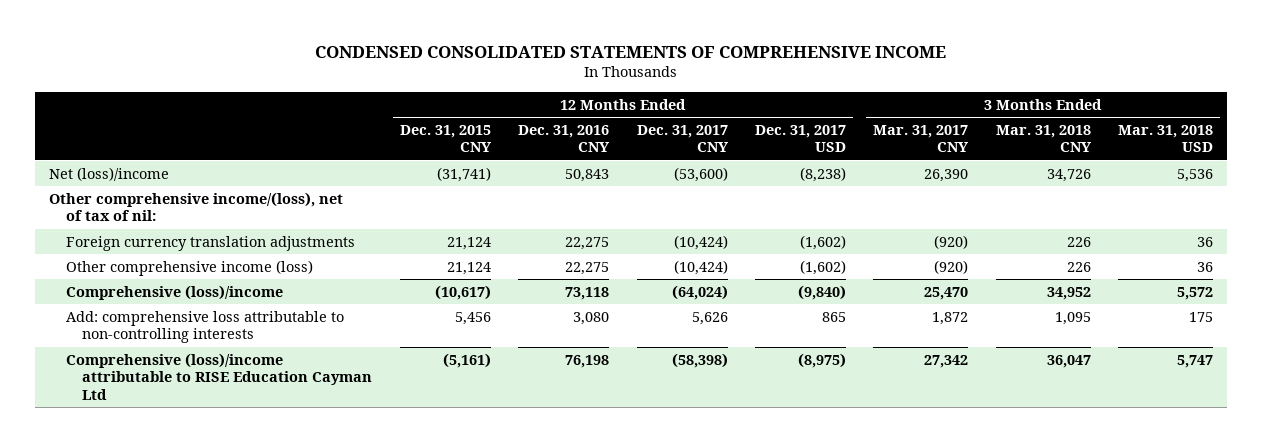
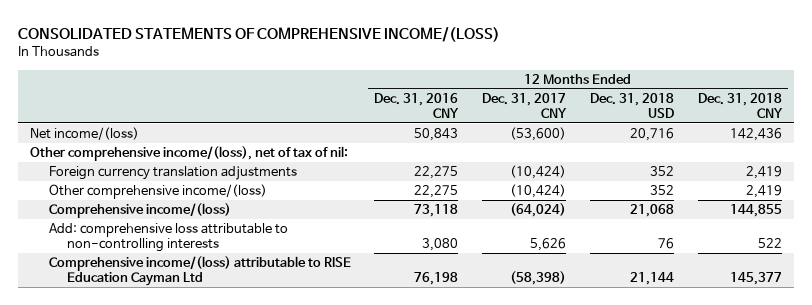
- CONDENSED CONSOLIDATED STATEMENTS OF COMPREHENSIVE INCOME
+ CONSOLIDATED STATEMENTS OF COMPREHENSIVE INCOME/(LOSS)
- | 12 Months Ended Dec. 31, 2015 CNY | 12 Months Ended Dec. 31, 2016 CNY | 12 Months Ended Dec. 31, 2017 CNY | 12 Months Ended Dec. 31, 2017 USD | 3 Months Ended Mar. 31, 2017 CNY | 3 Months Ended Mar. 31, 2018 CNY | 3 Months Ended Mar. 31, 2018 USD
+ | 12 Months Ended Dec. 31, 2016 CNY | 12 Months Ended Dec. 31, 2017 CNY | 12 Months Ended Dec. 31, 2018 USD | 12 Months Ended Dec. 31, 2018 CNY
- Net (loss)/income | (31,741) | 50,843 | (53,600) | (8,238) | 26,390 | 34,726 | 5,536
+ Net income/(loss) | 50,843 | (53,600) | 20,716 | 142,436
- Other comprehensive income (loss) | 21,124 | 22,275 | (10,424) | (1,602) | (920) | 226 | 36
- Comprehensive (loss)/income | (10,617) | 73,118 | (64,024) | (9,840) | 25,470 | 34,952 | 5,572
+ Other comprehensive income/(loss) | 22,275 | (10,424) | 352 | 2,419
+ Comprehensive income/(loss) | 73,118 | (64,024) | 21,068 | 144,855
- Comprehensive (loss)/income attributable to RISE Education Cayman Ltd | (5,161) | 76,198 | (58,398) | (8,975) | 27,342 | 36,047 | 5,747
+ Comprehensive income/(loss) attributable to RISE Education Cayman Ltd | 76,198 | (58,398) | 21,144 | 145,377

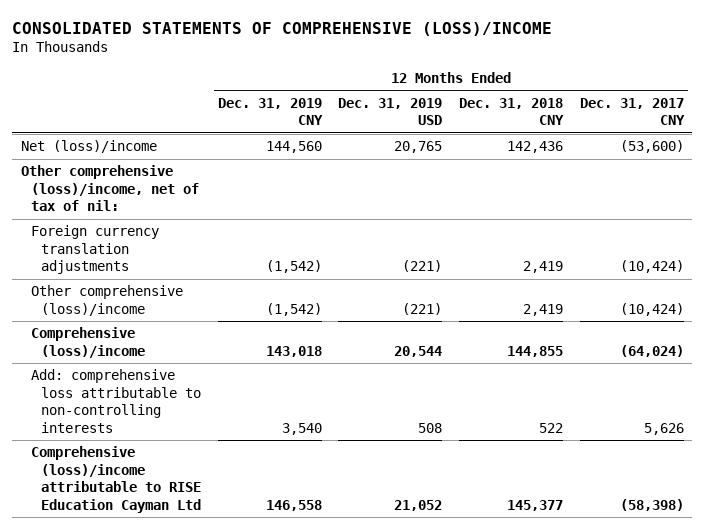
- CONSOLIDATED STATEMENTS OF COMPREHENSIVE INCOME/(LOSS)
+ CONSOLIDATED STATEMENTS OF COMPREHENSIVE (LOSS)/INCOME
- | 12 Months Ended Dec. 31, 2016 CNY | 12 Months Ended Dec. 31, 2017 CNY | 12 Months Ended Dec. 31, 2018 USD | 12 Months Ended Dec. 31, 2018 CNY
+ | 12 Months Ended Dec. 31, 2019 CNY | 12 Months Ended Dec. 31, 2019 USD | 12 Months Ended Dec. 31, 2018 CNY | 12 Months Ended Dec. 31, 2017 CNY
- Net income/(loss) | 50,843 | (53,600) | 20,716 | 142,436
- Other comprehensive income/(loss), net of tax of nil:
+ Net (loss)/income | 144,560 | 20,765 | 142,436 | (53,600)
+ Other comprehensive (loss)/income, net of tax of nil:
- Other comprehensive income/(loss) | 22,275 | (10,424) | 352 | 2,419
- Comprehensive income/(loss) | 73,118 | (64,024) | 21,068 | 144,855
+ Other comprehensive (loss)/income | (1,542) | (221) | 2,419 | (10,424)
+ Comprehensive (loss)/income | 143,018 | 20,544 | 144,855 | (64,024)
- Comprehensive income/(loss) attributable to RISE Education Cayman Ltd | 76,198 | (58,398) | 21,144 | 145,377
+ Comprehensive (loss)/income attributable to RISE Education Cayman Ltd | 146,558 | 21,052 | 145,377 | (58,398)

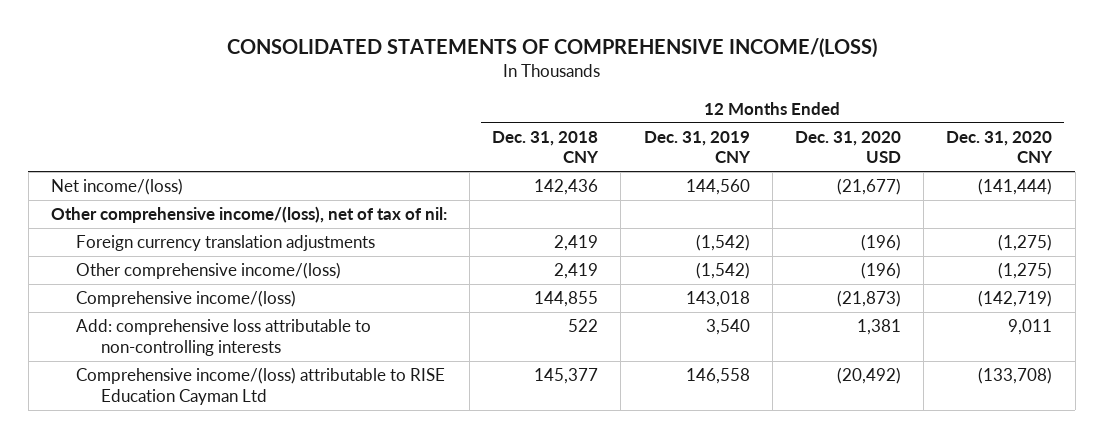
- CONSOLIDATED STATEMENTS OF COMPREHENSIVE (LOSS)/INCOME
+ CONSOLIDATED STATEMENTS OF COMPREHENSIVE INCOME/(LOSS)
- | 12 Months Ended Dec. 31, 2019 CNY | 12 Months Ended Dec. 31, 2019 USD | 12 Months Ended Dec. 31, 2018 CNY | 12 Months Ended Dec. 31, 2017 CNY
+ | 12 Months Ended Dec. 31, 2018 CNY | 12 Months Ended Dec. 31, 2019 CNY | 12 Months Ended Dec. 31, 2020 USD | 12 Months Ended Dec. 31, 2020 CNY
- Net (loss)/income | 144,560 | 20,765 | 142,436 | (53,600)
- Other comprehensive (loss)/income, net of tax of nil:
+ Net income/(loss) | 142,436 | 144,560 | (21,677) | (141,444)
+ Other comprehensive income/(loss), net of tax of nil:
- Other comprehensive (loss)/income | (1,542) | (221) | 2,419 | (10,424)
- Comprehensive (loss)/income | 143,018 | 20,544 | 144,855 | (64,024)
+ Other comprehensive income/(loss) | 2,419 | (1,542) | (196) | (1,275)
+ Comprehensive income/(loss) | 144,855 | 143,018 | (21,873) | (142,719)
- Comprehensive (loss)/income attributable to RISE Education Cayman Ltd | 146,558 | 21,052 | 145,377 | (58,398)
+ Comprehensive income/(loss) attributable to RISE Education Cayman Ltd | 145,377 | 146,558 | (20,492) | (133,708)

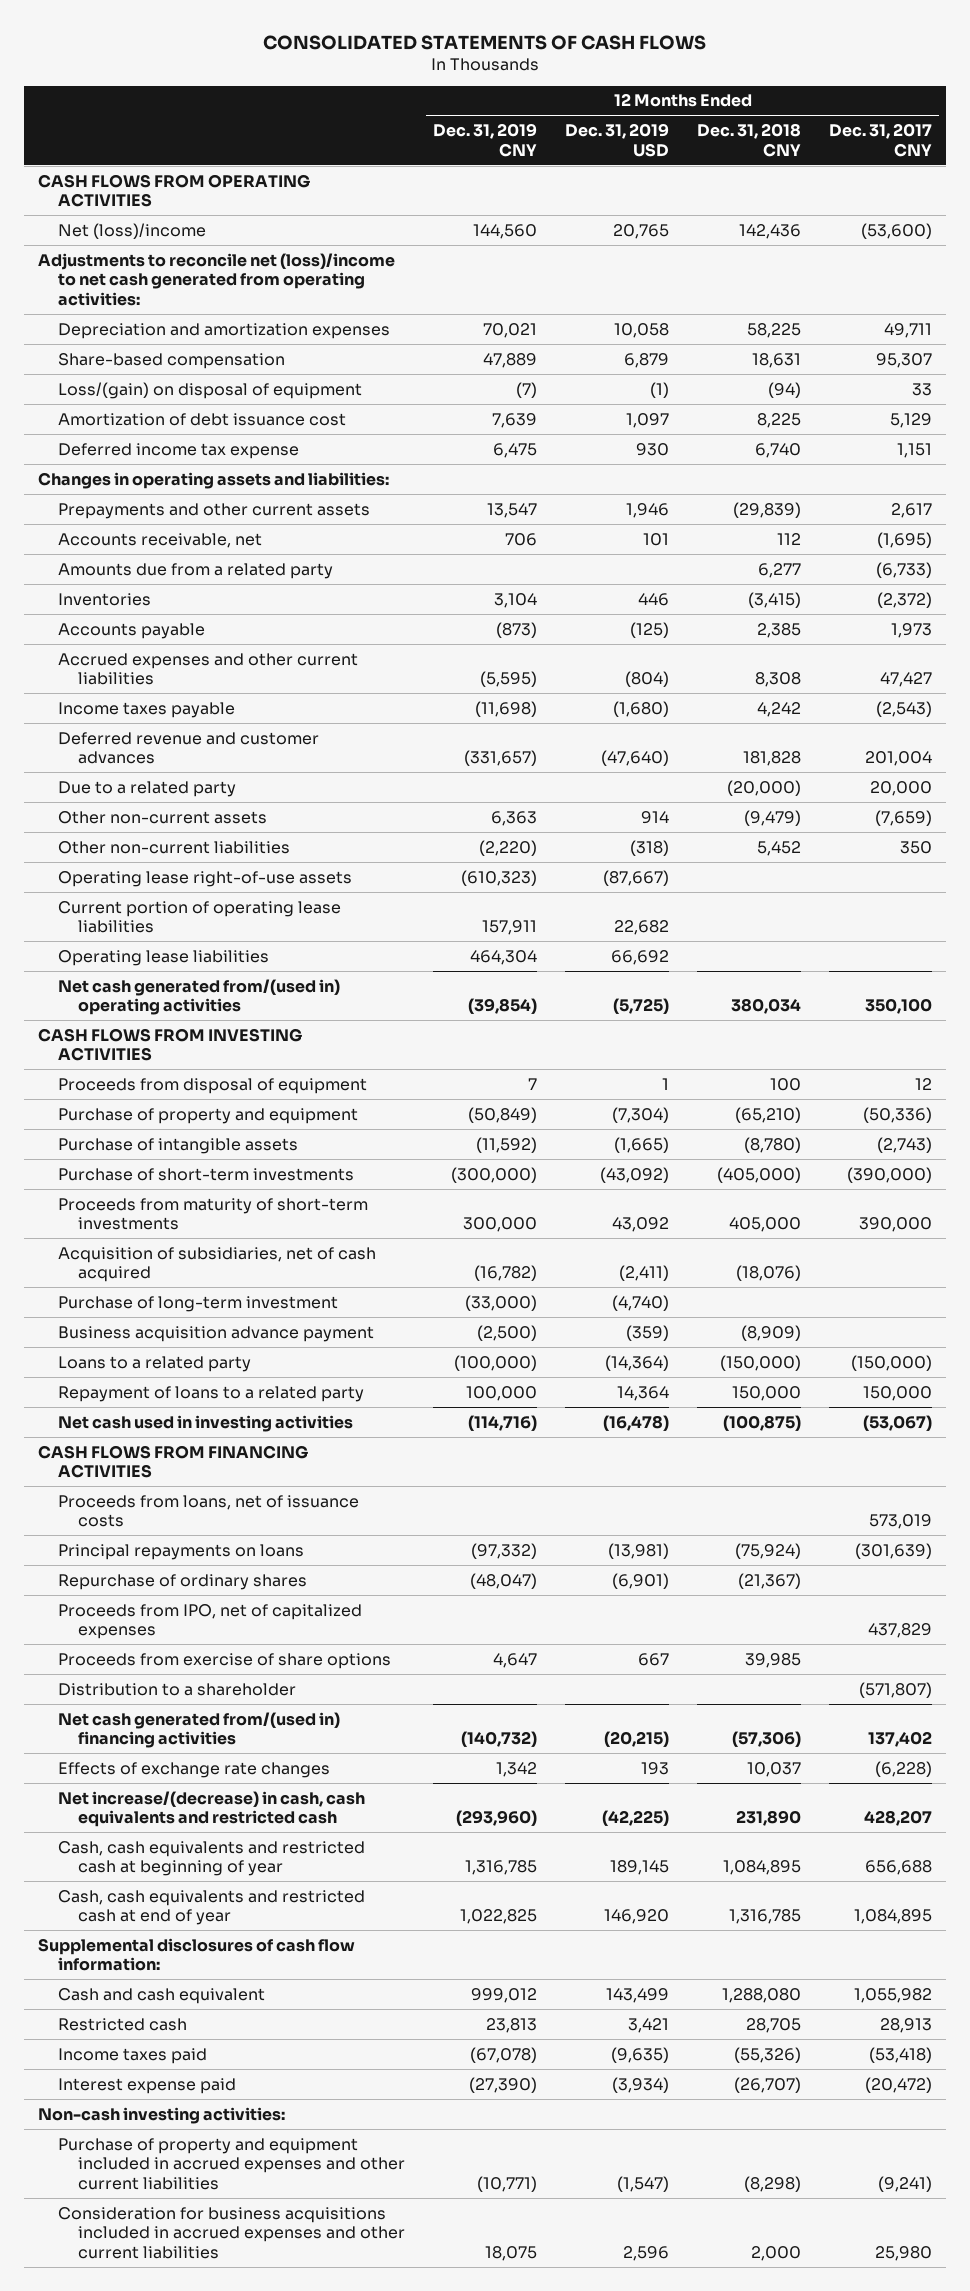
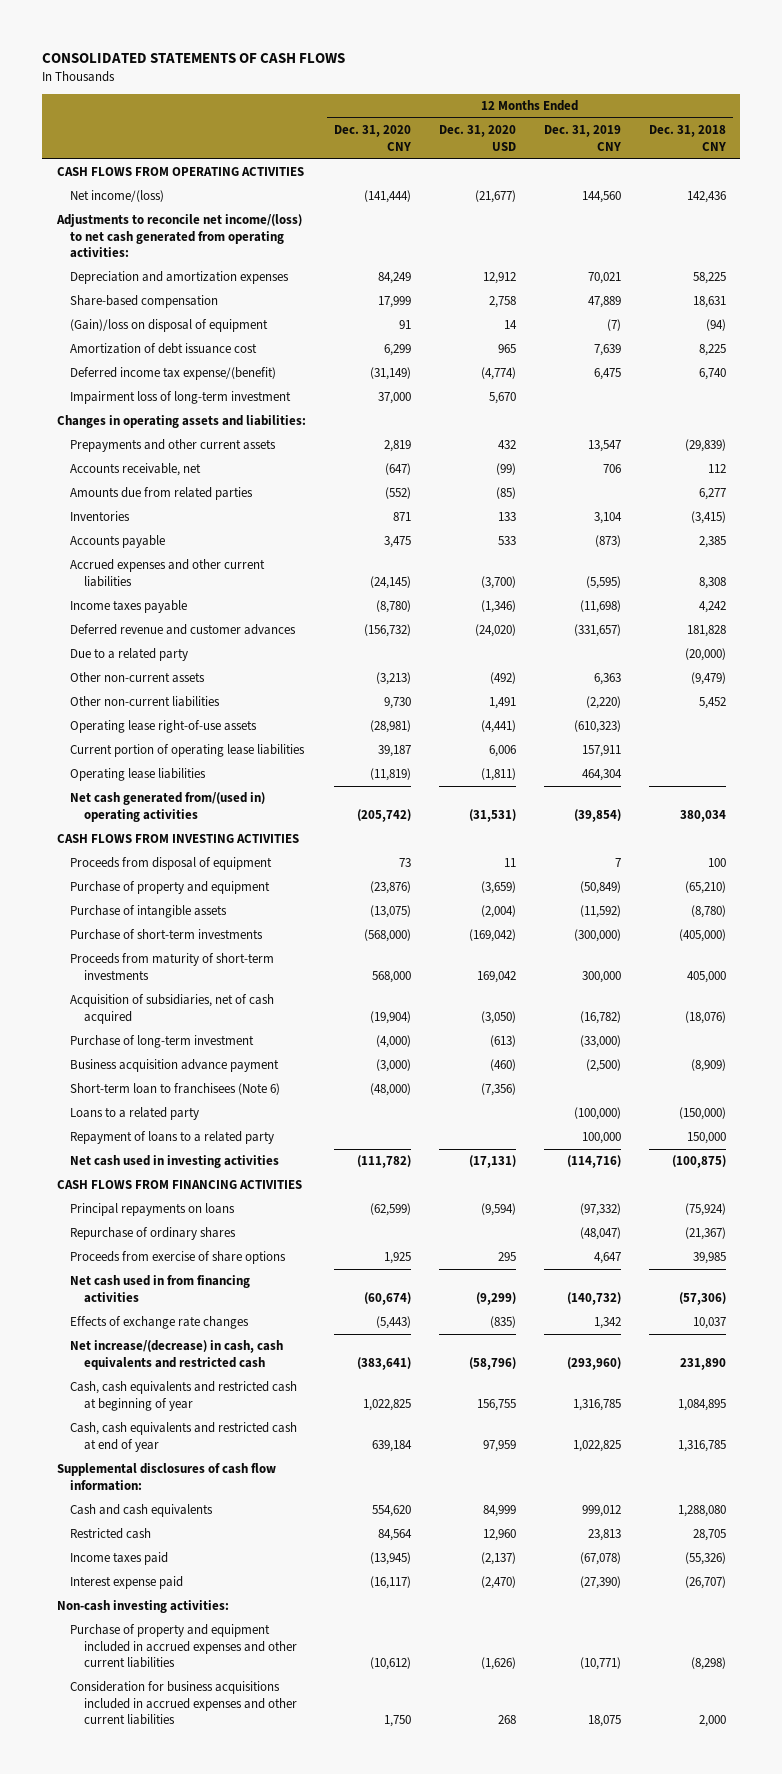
- | 12 Months Ended Dec. 31, 2019 CNY | 12 Months Ended Dec. 31, 2019 USD | 12 Months Ended Dec. 31, 2018 CNY | 12 Months Ended Dec. 31, 2017 CNY
+ | 12 Months Ended Dec. 31, 2020 CNY | 12 Months Ended Dec. 31, 2020 USD | 12 Months Ended Dec. 31, 2019 CNY | 12 Months Ended Dec. 31, 2018 CNY
- Net (loss)/income | 144,560 | 20,765 | 142,436 | (53,600)
- Adjustments to reconcile net (loss)/income to net cash generated from operating activities:
+ Net income/(loss) | (141,444) | (21,677) | 144,560 | 142,436
+ Adjustments to reconcile net income/(loss) to net cash generated from operating activities:
- Loss/(gain) on disposal of equipment | (7) | (1) | (94) | 33
+ (Gain)/loss on disposal of equipment | 91 | 14 | (7) | (94)
- Deferred income tax expense | 6,475 | 930 | 6,740 | 1,151
+ Deferred income tax expense/(benefit) | (31,149) | (4,774) | 6,475 | 6,740
+ Impairment loss of long-term investment | 37,000 | 5,670 | |
- Amounts due from a related party | | | 6,277 | (6,733)
+ Amounts due from related parties | (552) | (85) | | 6,277
+ Short-term loan to franchisees (Note 6) | (48,000) | (7,356) | |
- Proceeds from loans, net of issuance costs | | | | 573,019
- Proceeds from IPO, net of capitalized expenses | | | | 437,829
- Distribution to a shareholder | | | | (571,807)
- Net cash generated from/(used in) financing activities | (140,732) | (20,215) | (57,306) | 137,402
+ Net cash used in from financing activities | (60,674) | (9,299) | (140,732) | (57,306)
- Cash and cash equivalent | 999,012 | 143,499 | 1,288,080 | 1,055,982
+ Cash and cash equivalents | 554,620 | 84,999 | 999,012 | 1,288,080

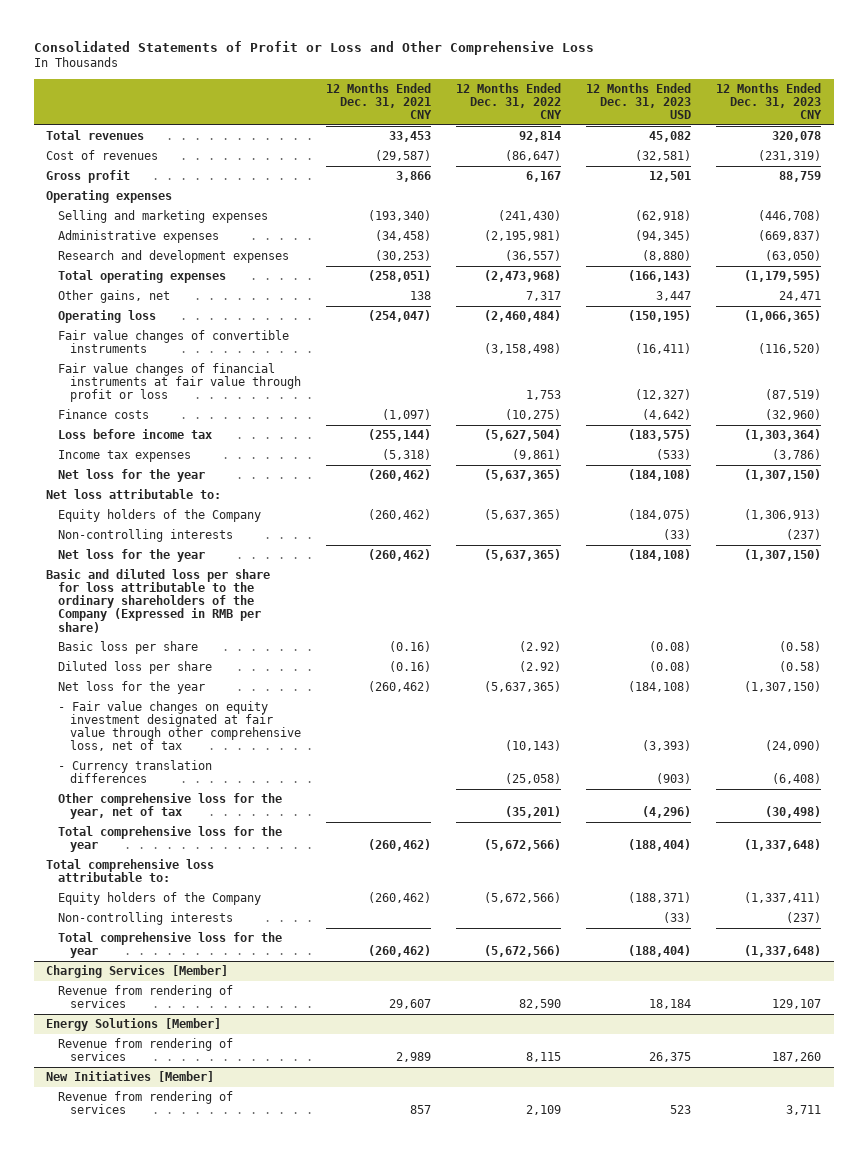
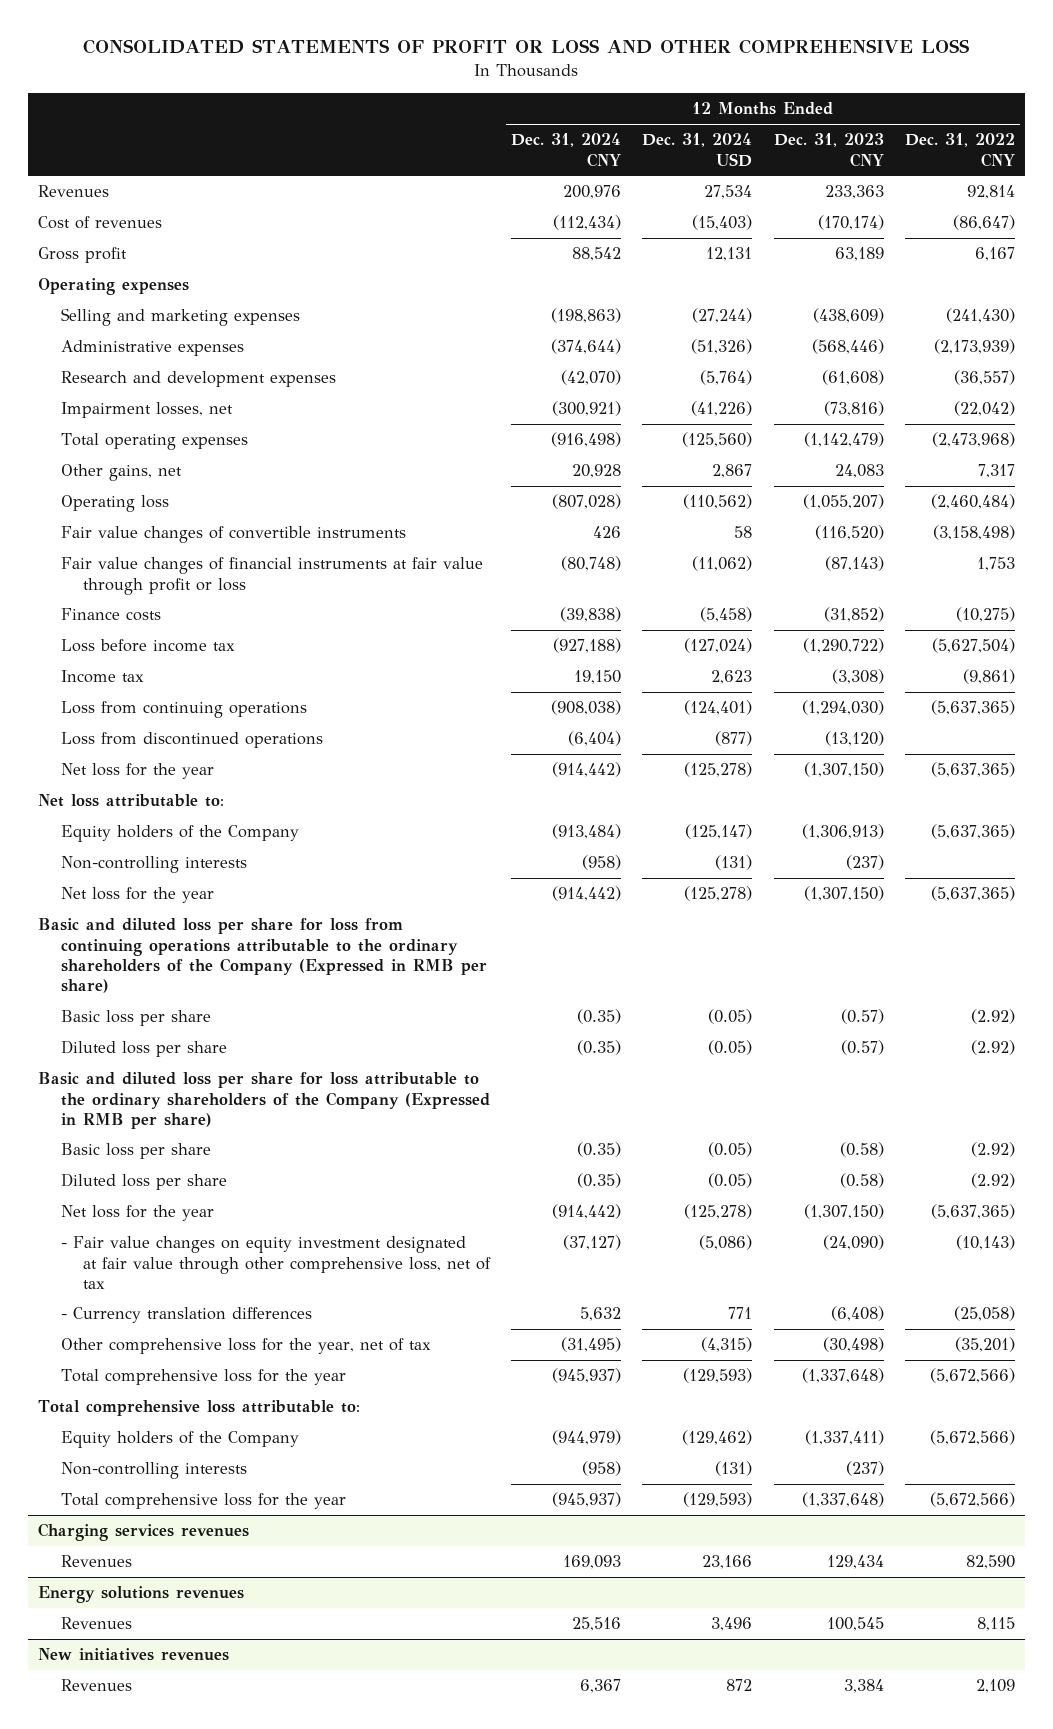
- Consolidated Statements of Profit or Loss and Other Comprehensive Loss
+ CONSOLIDATED STATEMENTS OF PROFIT OR LOSS AND OTHER COMPREHENSIVE LOSS
- | 12 Months Ended Dec. 31, 2021 CNY | 12 Months Ended Dec. 31, 2022 CNY | 12 Months Ended Dec. 31, 2023 USD | 12 Months Ended Dec. 31, 2023 CNY
+ | 12 Months Ended Dec. 31, 2024 CNY | 12 Months Ended Dec. 31, 2024 USD | 12 Months Ended Dec. 31, 2023 CNY | 12 Months Ended Dec. 31, 2022 CNY
- Total revenues | 33,453 | 92,814 | 45,082 | 320,078
- Cost of revenues | (29,587) | (86,647) | (32,581) | (231,319)
- Gross profit | 3,866 | 6,167 | 12,501 | 88,759
+ Revenues | 200,976 | 27,534 | 233,363 | 92,814
+ Cost of revenues | (112,434) | (15,403) | (170,174) | (86,647)
+ Gross profit | 88,542 | 12,131 | 63,189 | 6,167
- Selling and marketing expenses | (193,340) | (241,430) | (62,918) | (446,708)
- Administrative expenses | (34,458) | (2,195,981) | (94,345) | (669,837)
- Research and development expenses | (30,253) | (36,557) | (8,880) | (63,050)
- Total operating expenses | (258,051) | (2,473,968) | (166,143) | (1,179,595)
- Other gains, net | 138 | 7,317 | 3,447 | 24,471
- Operating loss | (254,047) | (2,460,484) | (150,195) | (1,066,365)
+ Selling and marketing expenses | (198,863) | (27,244) | (438,609) | (241,430)
+ Administrative expenses | (374,644) | (51,326) | (568,446) | (2,173,939)
+ Research and development expenses | (42,070) | (5,764) | (61,608) | (36,557)
+ Impairment losses, net | (300,921) | (41,226) | (73,816) | (22,042)
+ Total operating expenses | (916,498) | (125,560) | (1,142,479) | (2,473,968)
+ Other gains, net | 20,928 | 2,867 | 24,083 | 7,317
+ Operating loss | (807,028) | (110,562) | (1,055,207) | (2,460,484)
- Fair value changes of financial instruments at fair value through profit or loss | | 1,753 | (12,327) | (87,519)
- Finance costs | (1,097) | (10,275) | (4,642) | (32,960)
- Loss before income tax | (255,144) | (5,627,504) | (183,575) | (1,303,364)
- Income tax expenses | (5,318) | (9,861) | (533) | (3,786)
+ Fair value changes of financial instruments at fair value through profit or loss | (80,748) | (11,062) | (87,143) | 1,753
+ Finance costs | (39,838) | (5,458) | (31,852) | (10,275)
+ Loss before income tax | (927,188) | (127,024) | (1,290,722) | (5,627,504)
+ Income tax | 19,150 | 2,623 | (3,308) | (9,861)
+ Loss from continuing operations | (908,038) | (124,401) | (1,294,030) | (5,637,365)
+ Loss from discontinued operations | (6,404) | (877) | (13,120) |
+ Basic and diluted loss per share for loss from continuing operations attributable to the ordinary shareholders of the Company (Expressed in RMB per share)
+ Basic loss per share | (0.35) | (0.05) | (0.57) | (2.92)
+ Diluted loss per share | (0.35) | (0.05) | (0.57) | (2.92)
- Charging Services [Member]
- Revenue from rendering of services | 29,607 | 82,590 | 18,184 | 129,107
- Energy Solutions [Member]
- Revenue from rendering of services | 2,989 | 8,115 | 26,375 | 187,260
- New Initiatives [Member]
- Revenue from rendering of services | 857 | 2,109 | 523 | 3,711
+ Charging services revenues
+ Revenues | 169,093 | 23,166 | 129,434 | 82,590
+ Energy solutions revenues
+ Revenues | 25,516 | 3,496 | 100,545 | 8,115
+ New initiatives revenues
+ Revenues | 6,367 | 872 | 3,384 | 2,109

